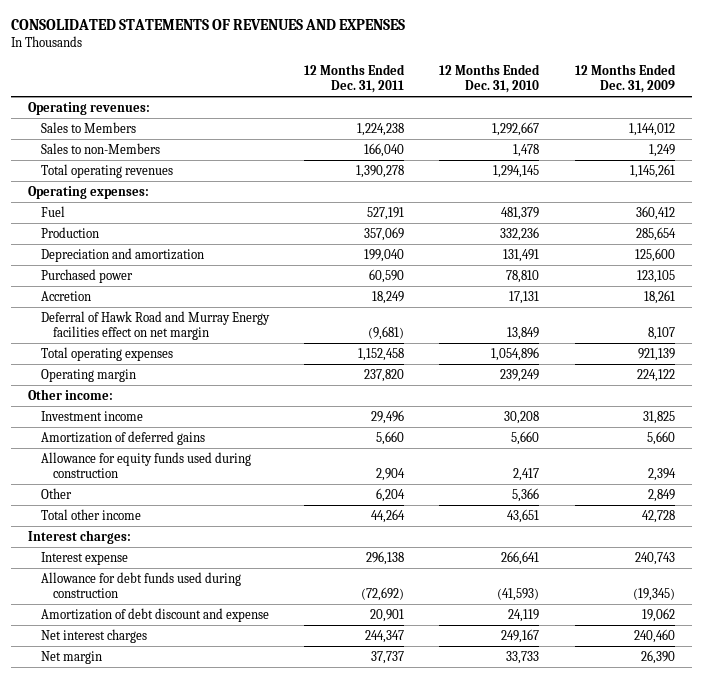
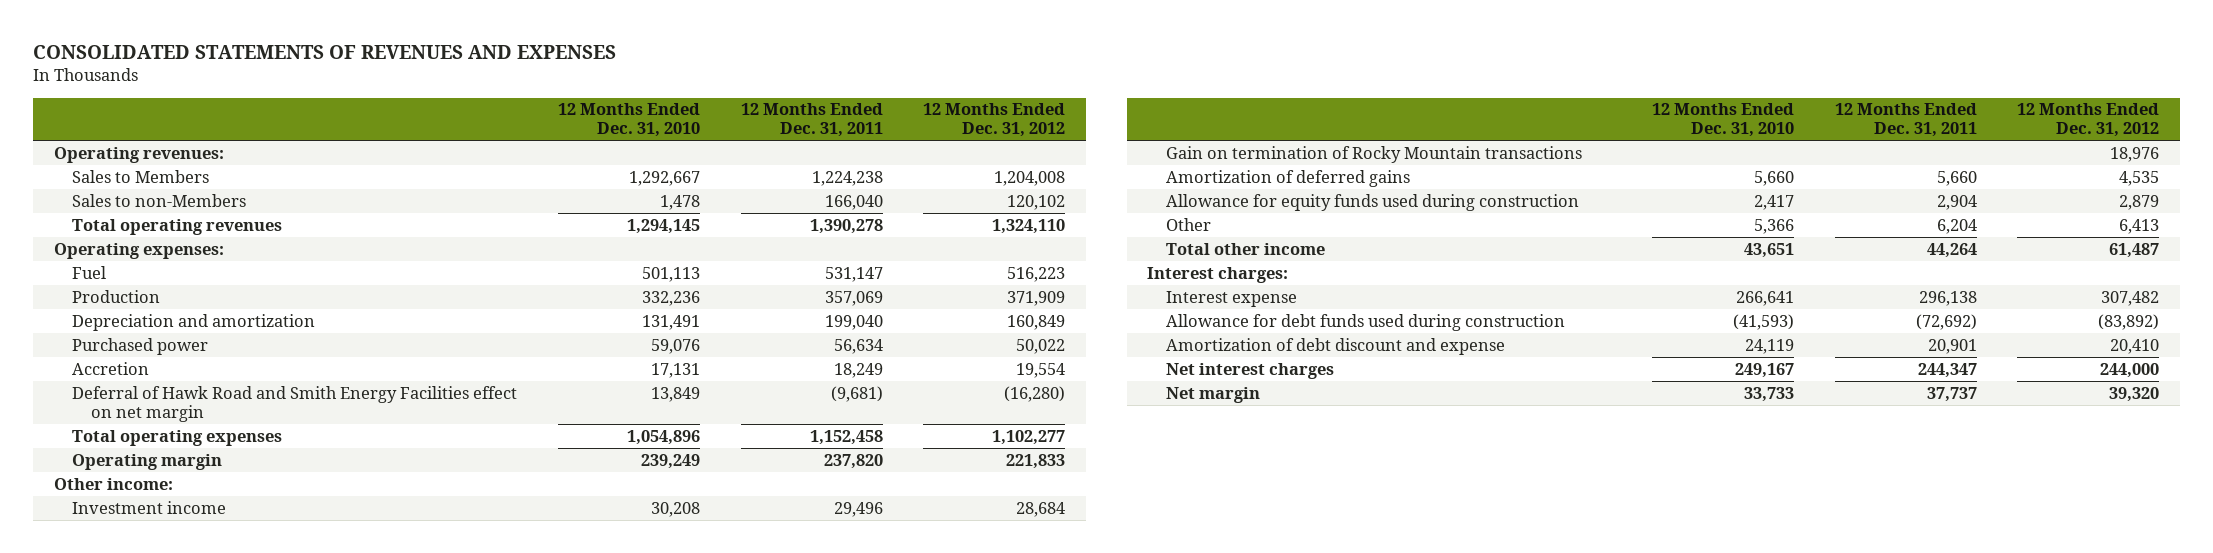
- | 12 Months Ended Dec. 31, 2011 | 12 Months Ended Dec. 31, 2010 | 12 Months Ended Dec. 31, 2009
+ | 12 Months Ended Dec. 31, 2010 | 12 Months Ended Dec. 31, 2011 | 12 Months Ended Dec. 31, 2012
- Fuel | 527,191 | 481,379 | 360,412
+ Fuel | 501,113 | 531,147 | 516,223
- Purchased power | 60,590 | 78,810 | 123,105
+ Purchased power | 59,076 | 56,634 | 50,022
- Deferral of Hawk Road and Murray Energy facilities effect on net margin | (9,681) | 13,849 | 8,107
+ Deferral of Hawk Road and Smith Energy Facilities effect on net margin | 13,849 | (9,681) | (16,280)
+ Gain on termination of Rocky Mountain transactions | | | 18,976

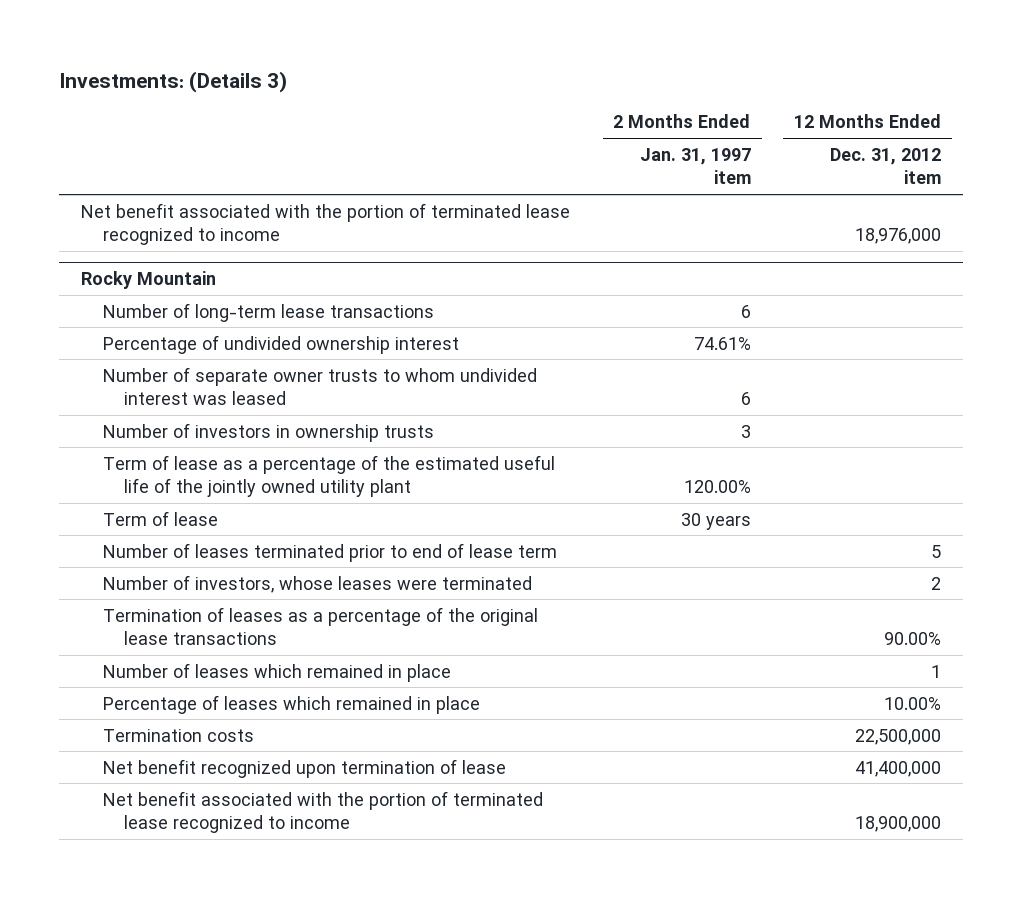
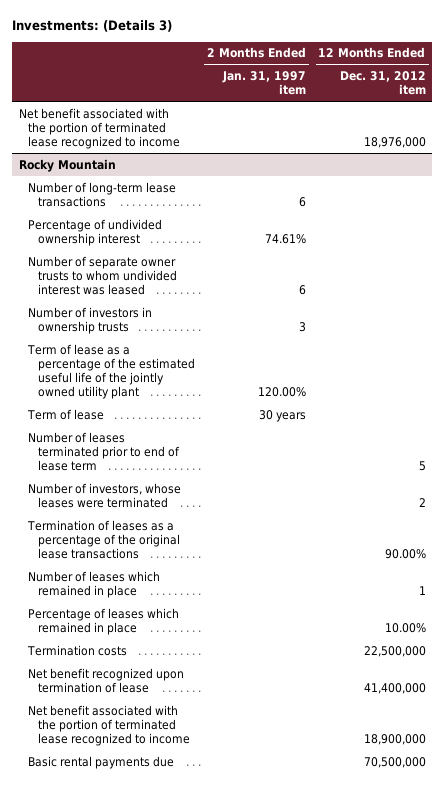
@ Rocky Mountain
+ Basic rental payments due | | 70,500,000

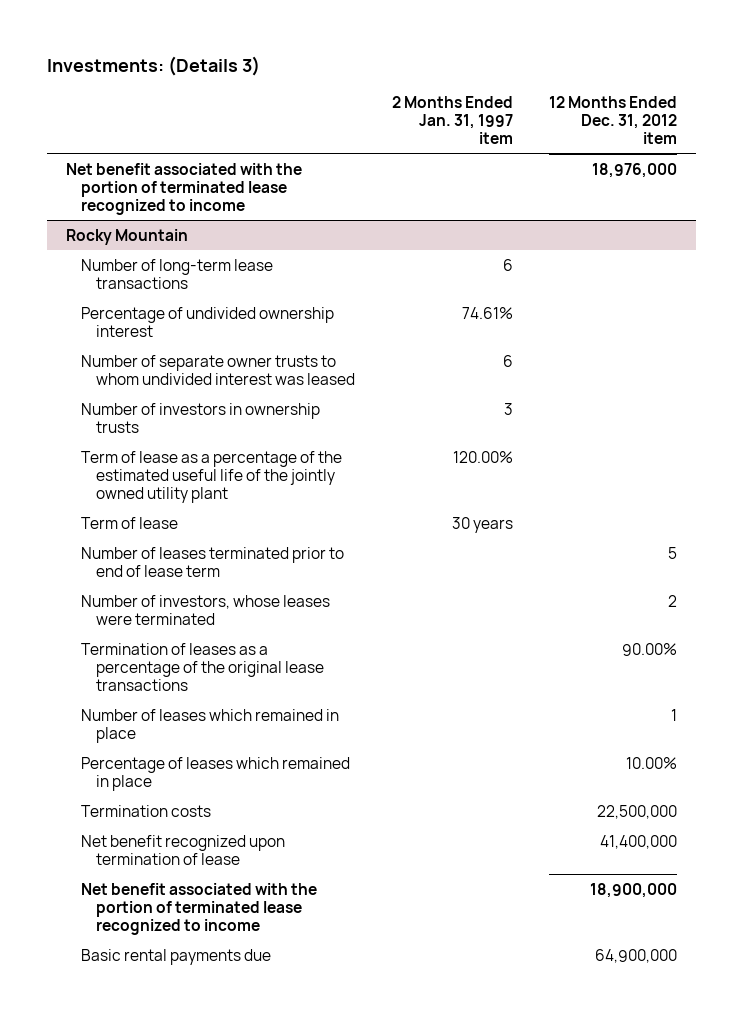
@ Rocky Mountain
- Basic rental payments due | | 70,500,000
+ Basic rental payments due | | 64,900,000

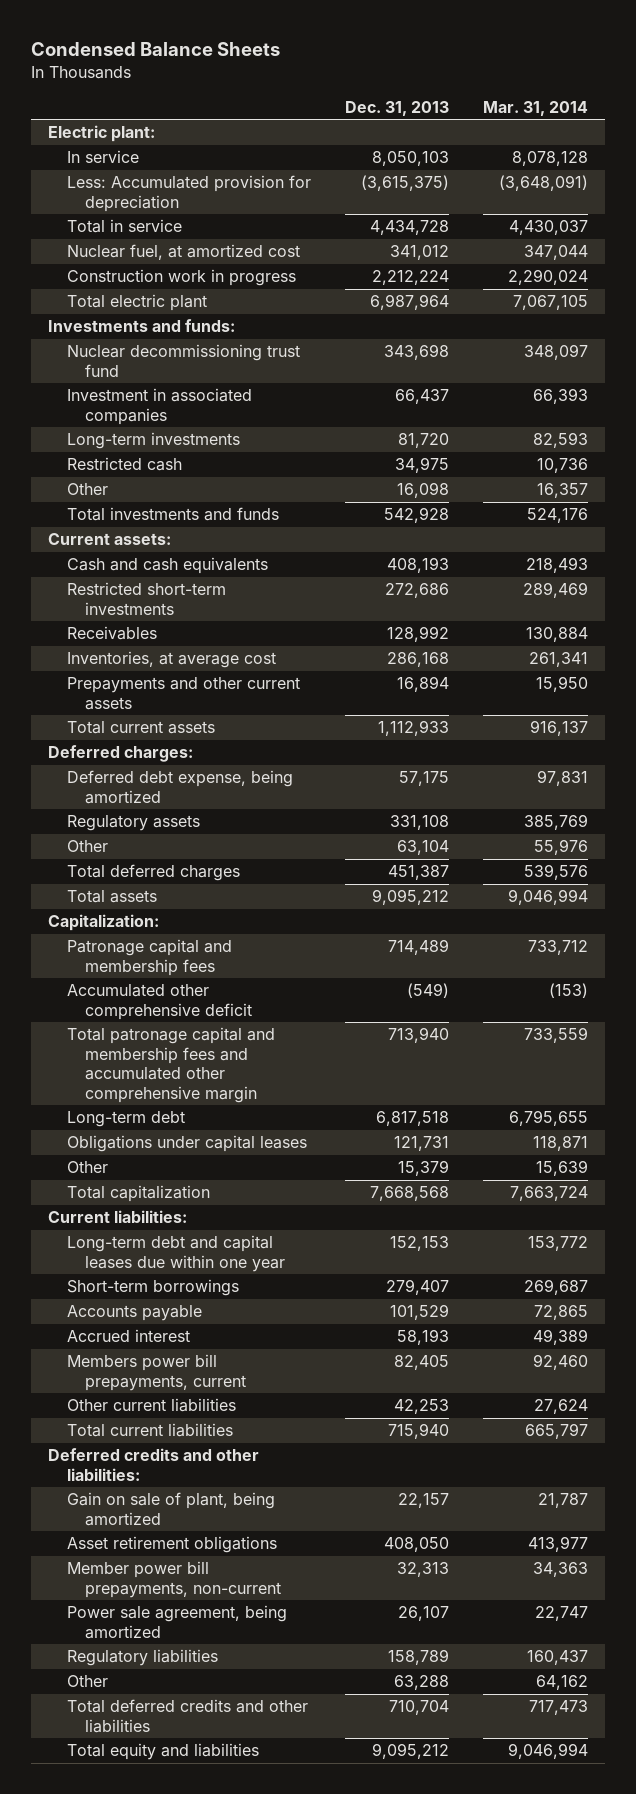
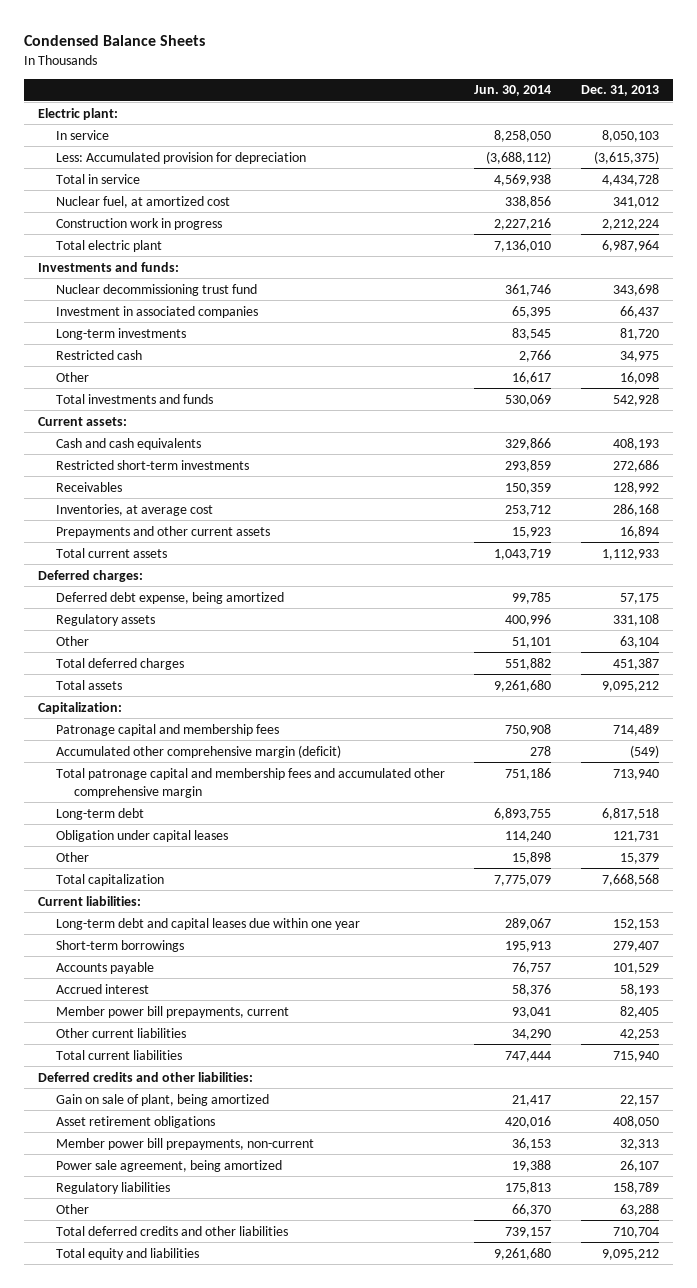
- | Dec. 31, 2013 | Mar. 31, 2014
+ | Jun. 30, 2014 | Dec. 31, 2013
- Accumulated other comprehensive deficit | (549) | (153)
+ Accumulated other comprehensive margin (deficit) | 278 | (549)
- Obligations under capital leases | 121,731 | 118,871
+ Obligation under capital leases | 114,240 | 121,731
- Members power bill prepayments, current | 82,405 | 92,460
+ Member power bill prepayments, current | 93,041 | 82,405

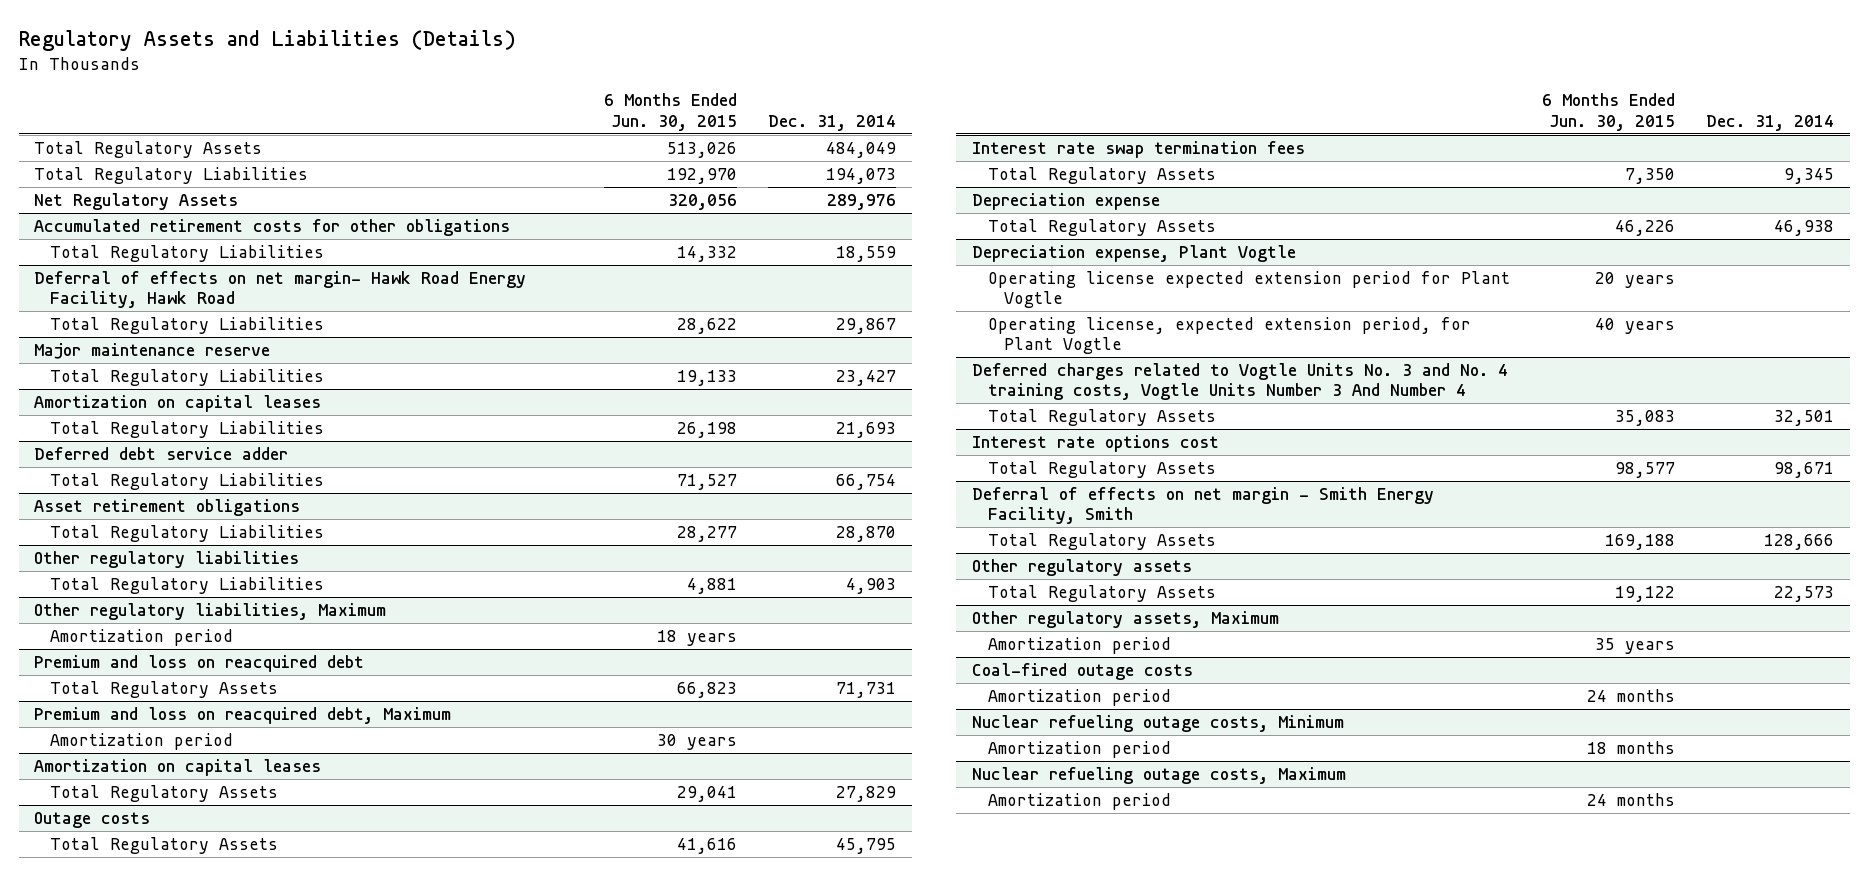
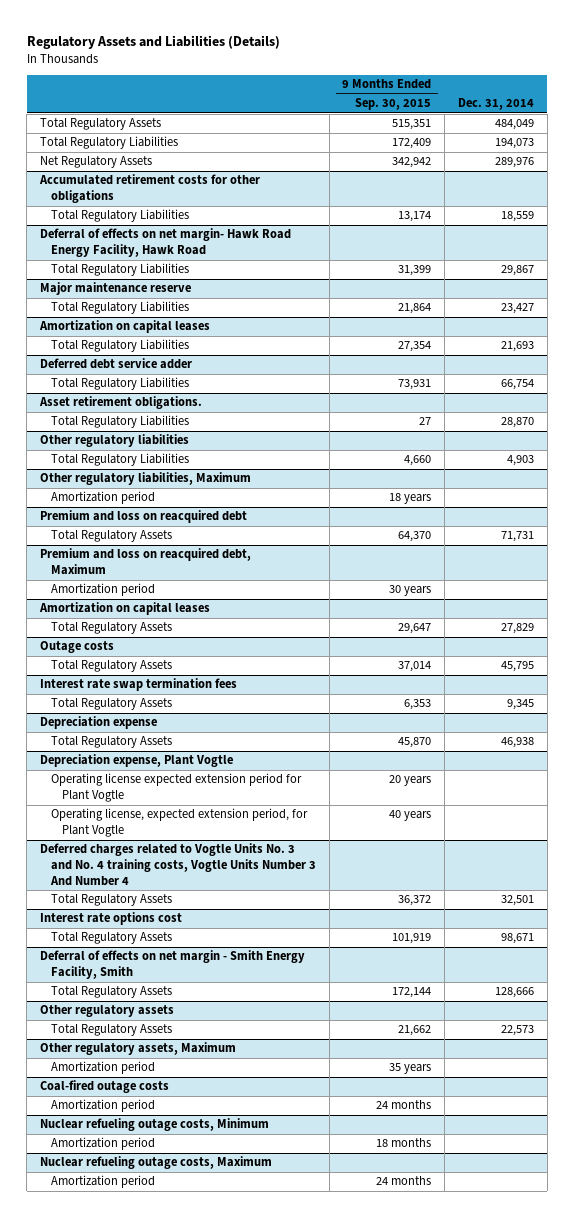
- | 6 Months Ended Jun. 30, 2015 | Dec. 31, 2014
+ | 9 Months Ended Sep. 30, 2015 | Dec. 31, 2014
- Asset retirement obligations
+ Asset retirement obligations.

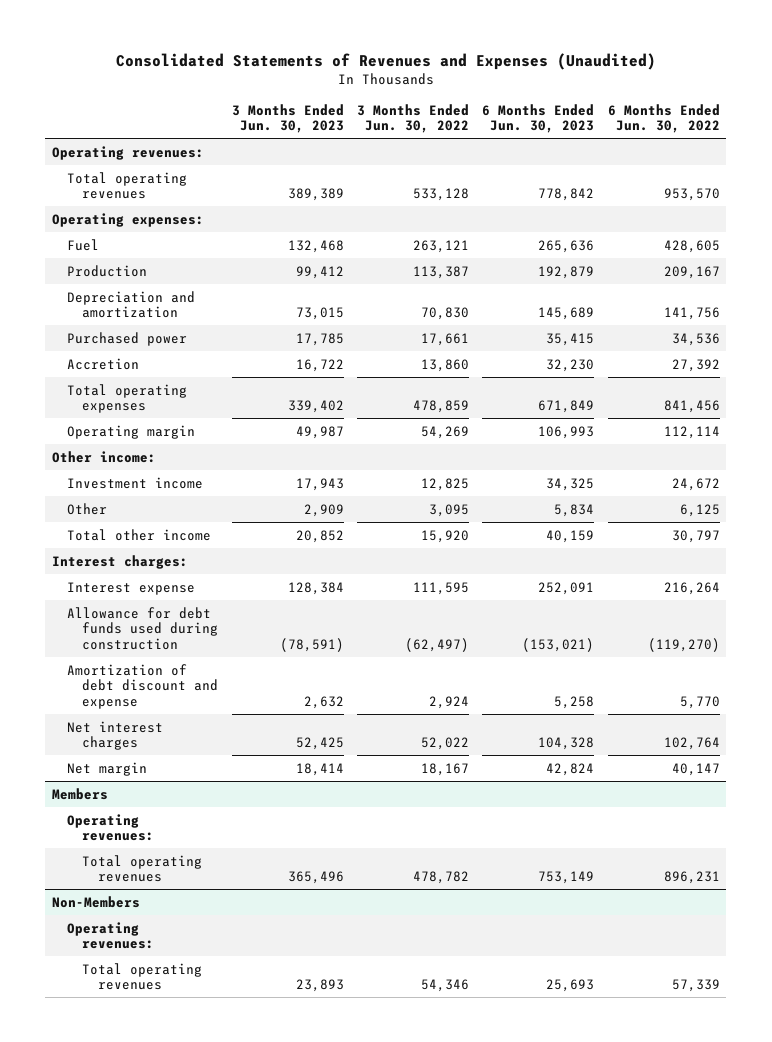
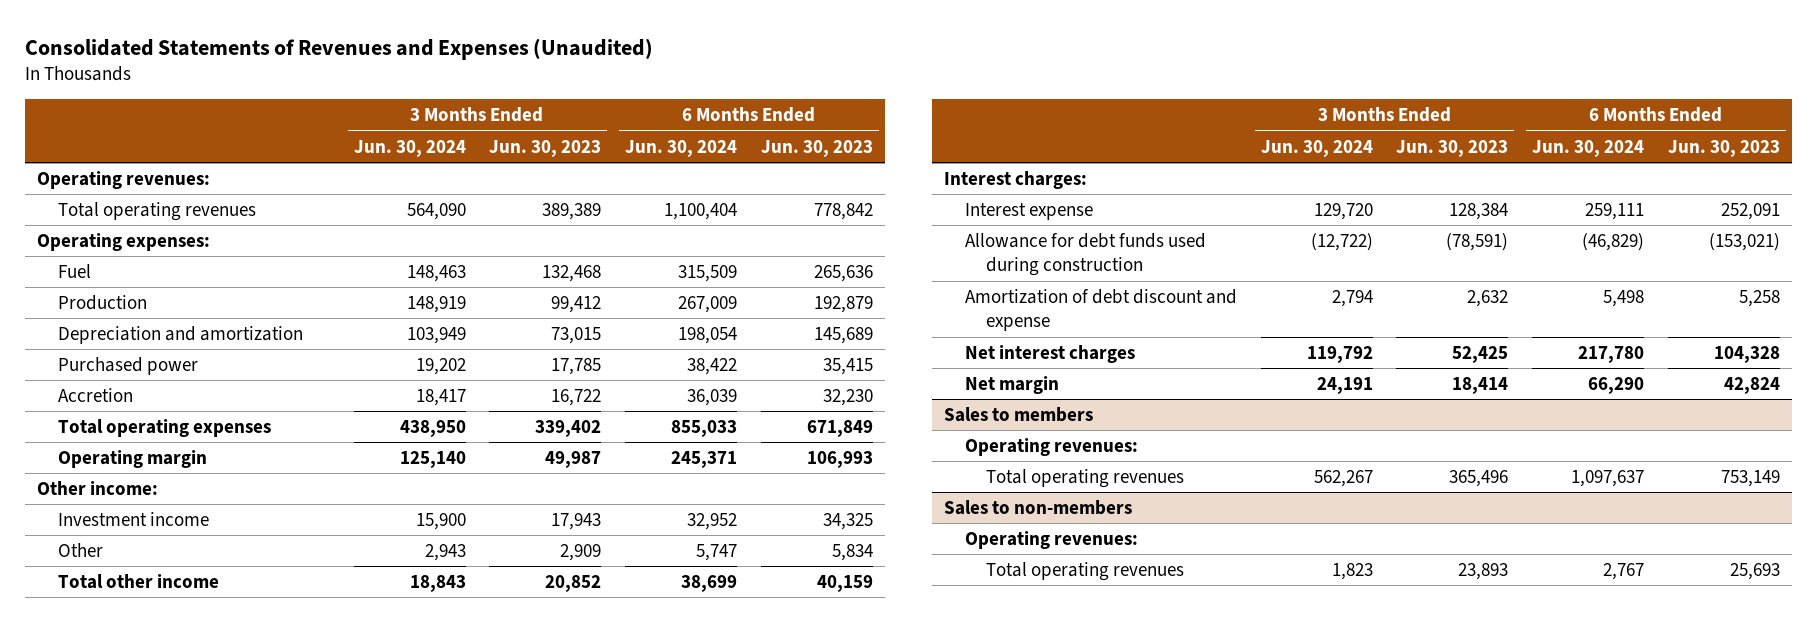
- | 3 Months Ended Jun. 30, 2023 | 3 Months Ended Jun. 30, 2022 | 6 Months Ended Jun. 30, 2023 | 6 Months Ended Jun. 30, 2022
+ | 3 Months Ended Jun. 30, 2024 | 3 Months Ended Jun. 30, 2023 | 6 Months Ended Jun. 30, 2024 | 6 Months Ended Jun. 30, 2023
- Members
+ Sales to members
- Non-Members
+ Sales to non-members

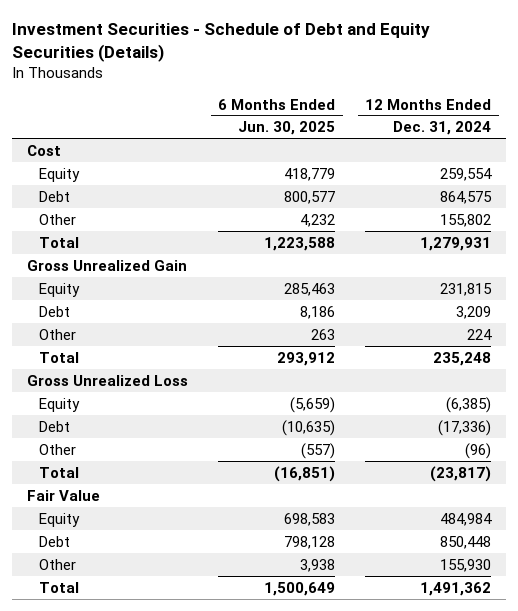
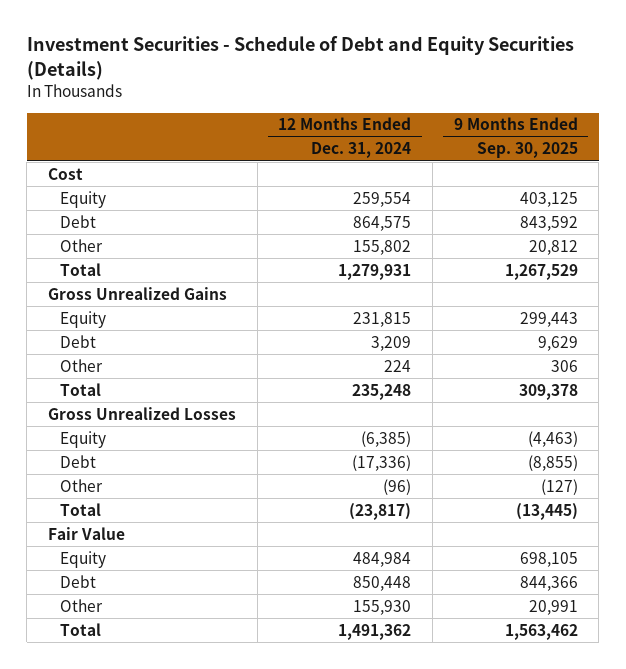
- | 6 Months Ended Jun. 30, 2025 | 12 Months Ended Dec. 31, 2024
+ | 12 Months Ended Dec. 31, 2024 | 9 Months Ended Sep. 30, 2025
- Gross Unrealized Gain
+ Gross Unrealized Gains
- Gross Unrealized Loss
+ Gross Unrealized Losses

